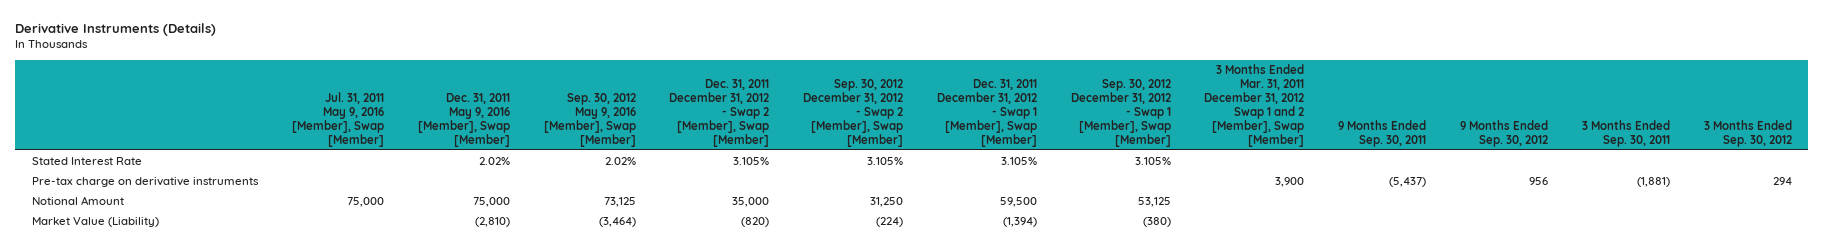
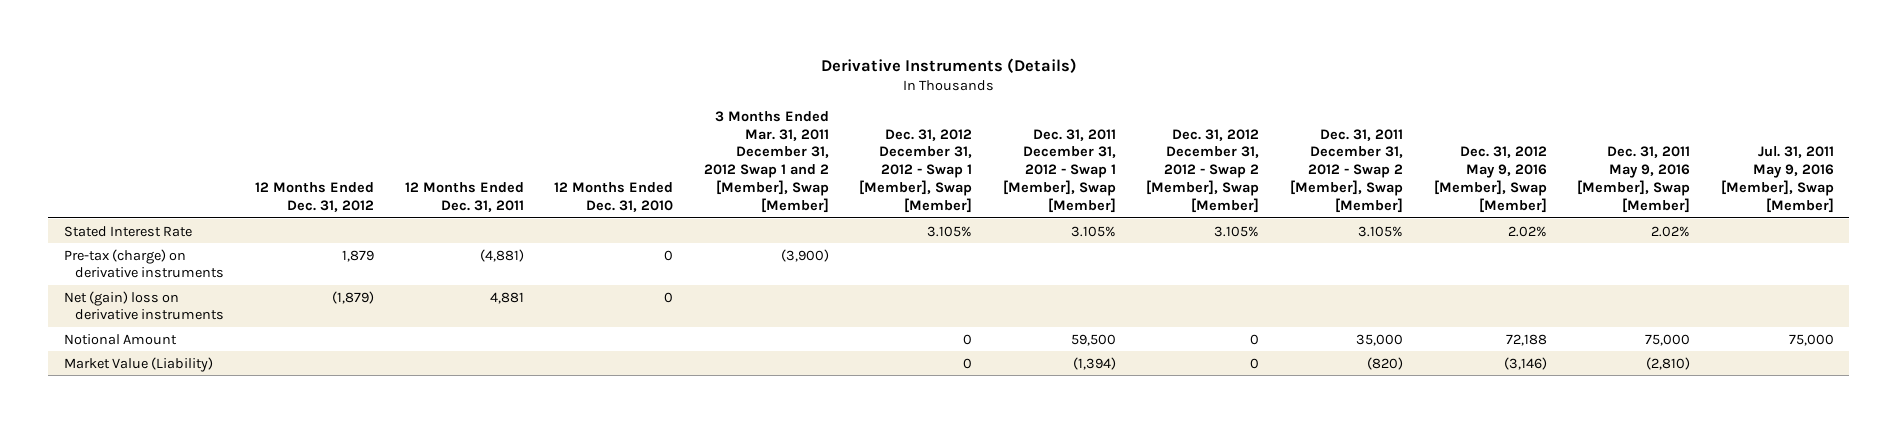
- | Jul. 31, 2011 May 9, 2016 [Member], Swap [Member] | Dec. 31, 2011 May 9, 2016 [Member], Swap [Member] | Sep. 30, 2012 May 9, 2016 [Member], Swap [Member] | Dec. 31, 2011 December 31, 2012 - Swap 2 [Member], Swap [Member] | Sep. 30, 2012 December 31, 2012 - Swap 2 [Member], Swap [Member] | Dec. 31, 2011 December 31, 2012 - Swap 1 [Member], Swap [Member] | Sep. 30, 2012 December 31, 2012 - Swap 1 [Member], Swap [Member] | 3 Months Ended Mar. 31, 2011 December 31, 2012 Swap 1 and 2 [Member], Swap [Member] | 9 Months Ended Sep. 30, 2011 | 9 Months Ended Sep. 30, 2012 | 3 Months Ended Sep. 30, 2011 | 3 Months Ended Sep. 30, 2012
+ | 12 Months Ended Dec. 31, 2012 | 12 Months Ended Dec. 31, 2011 | 12 Months Ended Dec. 31, 2010 | 3 Months Ended Mar. 31, 2011 December 31, 2012 Swap 1 and 2 [Member], Swap [Member] | Dec. 31, 2012 December 31, 2012 - Swap 1 [Member], Swap [Member] | Dec. 31, 2011 December 31, 2012 - Swap 1 [Member], Swap [Member] | Dec. 31, 2012 December 31, 2012 - Swap 2 [Member], Swap [Member] | Dec. 31, 2011 December 31, 2012 - Swap 2 [Member], Swap [Member] | Dec. 31, 2012 May 9, 2016 [Member], Swap [Member] | Dec. 31, 2011 May 9, 2016 [Member], Swap [Member] | Jul. 31, 2011 May 9, 2016 [Member], Swap [Member]
- Pre-tax charge on derivative instruments | | | | | | | | 3,900 | (5,437) | 956 | (1,881) | 294
+ Pre-tax (charge) on derivative instruments | 1,879 | (4,881) | 0 | (3,900) | | | | | | |
+ Net (gain) loss on derivative instruments | (1,879) | 4,881 | 0 | | | | | | | |

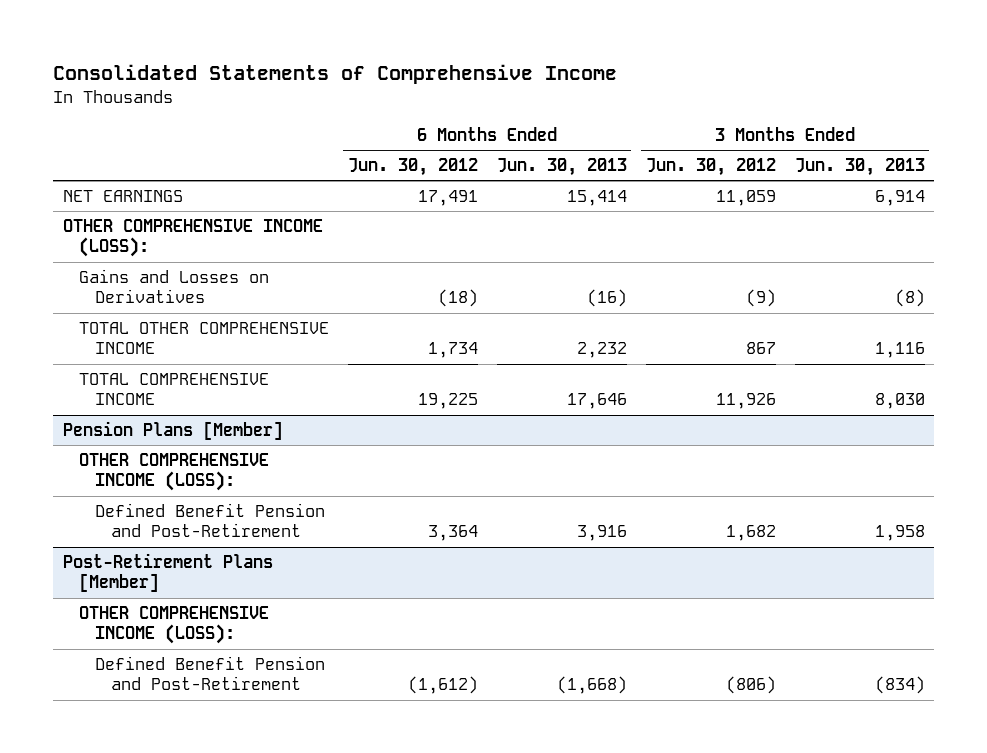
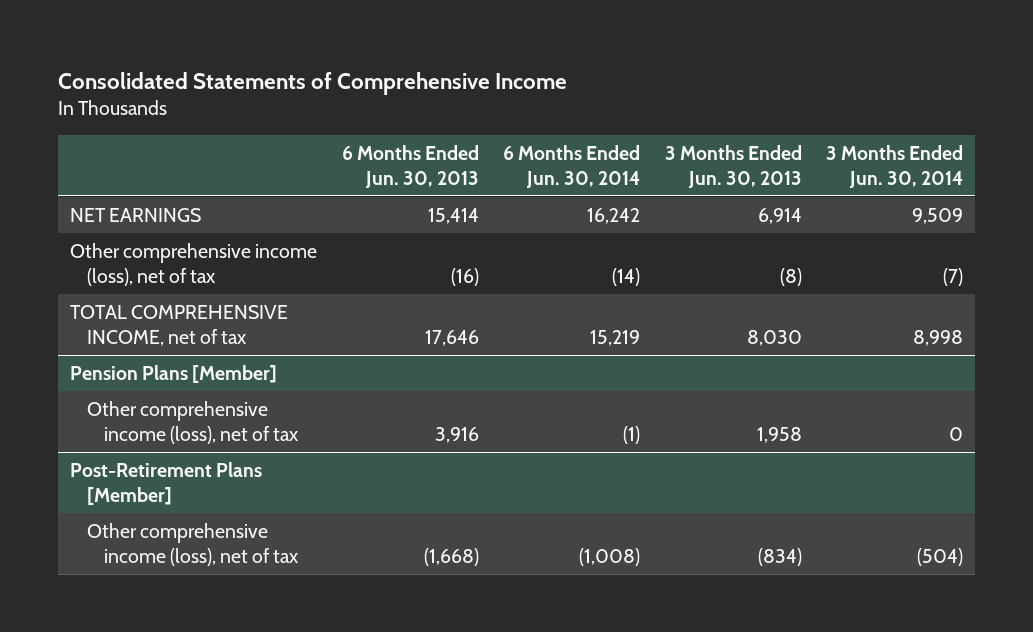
- | 6 Months Ended Jun. 30, 2012 | 6 Months Ended Jun. 30, 2013 | 3 Months Ended Jun. 30, 2012 | 3 Months Ended Jun. 30, 2013
+ | 6 Months Ended Jun. 30, 2013 | 6 Months Ended Jun. 30, 2014 | 3 Months Ended Jun. 30, 2013 | 3 Months Ended Jun. 30, 2014
- OTHER COMPREHENSIVE INCOME (LOSS):
- Gains and Losses on Derivatives | (18) | (16) | (9) | (8)
- TOTAL OTHER COMPREHENSIVE INCOME | 1,734 | 2,232 | 867 | 1,116
- TOTAL COMPREHENSIVE INCOME | 19,225 | 17,646 | 11,926 | 8,030
+ Other comprehensive income (loss), net of tax | (16) | (14) | (8) | (7)
+ TOTAL COMPREHENSIVE INCOME, net of tax | 17,646 | 15,219 | 8,030 | 8,998
@ Pension Plans [Member]
- OTHER COMPREHENSIVE INCOME (LOSS):
- Defined Benefit Pension and Post-Retirement | 3,364 | 3,916 | 1,682 | 1,958
+ Other comprehensive income (loss), net of tax | 3,916 | (1) | 1,958 | 0
@ Post-Retirement Plans [Member]
- OTHER COMPREHENSIVE INCOME (LOSS):
- Defined Benefit Pension and Post-Retirement | (1,612) | (1,668) | (806) | (834)
+ Other comprehensive income (loss), net of tax | (1,668) | (1,008) | (834) | (504)

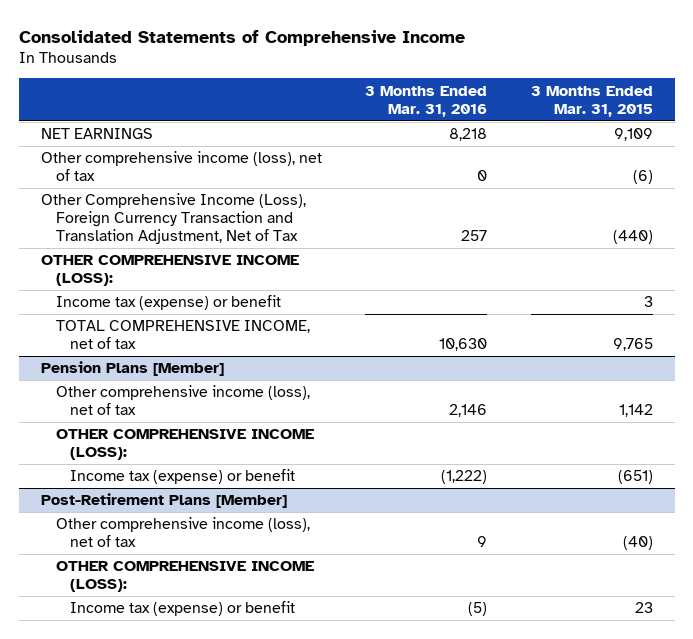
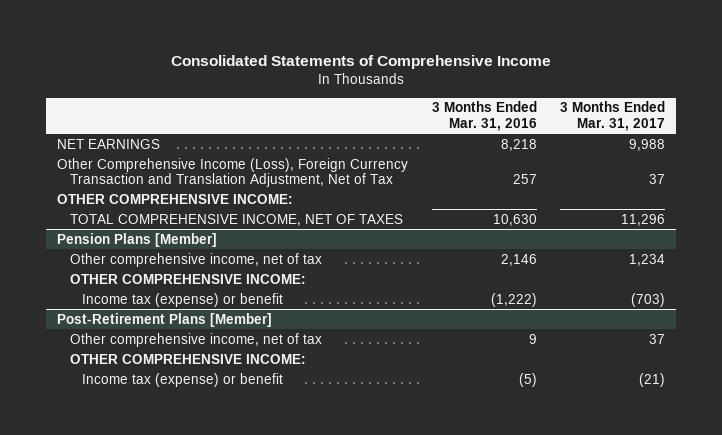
- | 3 Months Ended Mar. 31, 2016 | 3 Months Ended Mar. 31, 2015
+ | 3 Months Ended Mar. 31, 2016 | 3 Months Ended Mar. 31, 2017
- Other comprehensive income (loss), net of tax | 0 | (6)
- OTHER COMPREHENSIVE INCOME (LOSS):
- Income tax (expense) or benefit | | 3
- TOTAL COMPREHENSIVE INCOME, net of tax | 10,630 | 9,765
+ OTHER COMPREHENSIVE INCOME:
+ TOTAL COMPREHENSIVE INCOME, NET OF TAXES | 10,630 | 11,296
@ Pension Plans [Member]
- Other comprehensive income (loss), net of tax | 2,146 | 1,142
- OTHER COMPREHENSIVE INCOME (LOSS):
+ Other comprehensive income, net of tax | 2,146 | 1,234
+ OTHER COMPREHENSIVE INCOME:
@ Post-Retirement Plans [Member]
- Other comprehensive income (loss), net of tax | 9 | (40)
- OTHER COMPREHENSIVE INCOME (LOSS):
+ Other comprehensive income, net of tax | 9 | 37
+ OTHER COMPREHENSIVE INCOME:

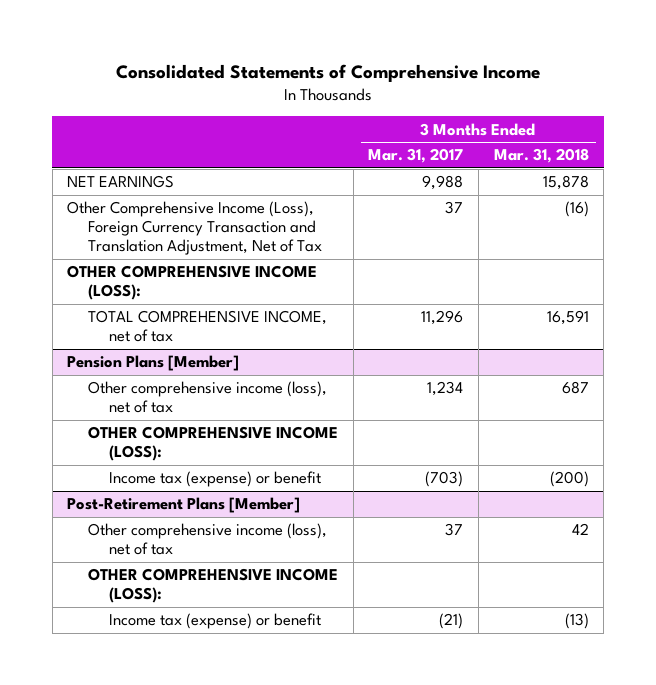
- | 3 Months Ended Mar. 31, 2016 | 3 Months Ended Mar. 31, 2017
+ | 3 Months Ended Mar. 31, 2017 | 3 Months Ended Mar. 31, 2018
- OTHER COMPREHENSIVE INCOME:
- TOTAL COMPREHENSIVE INCOME, NET OF TAXES | 10,630 | 11,296
+ OTHER COMPREHENSIVE INCOME (LOSS):
+ TOTAL COMPREHENSIVE INCOME, net of tax | 11,296 | 16,591
@ Pension Plans [Member]
- Other comprehensive income, net of tax | 2,146 | 1,234
- OTHER COMPREHENSIVE INCOME:
+ Other comprehensive income (loss), net of tax | 1,234 | 687
+ OTHER COMPREHENSIVE INCOME (LOSS):
@ Post-Retirement Plans [Member]
- Other comprehensive income, net of tax | 9 | 37
- OTHER COMPREHENSIVE INCOME:
+ Other comprehensive income (loss), net of tax | 37 | 42
+ OTHER COMPREHENSIVE INCOME (LOSS):

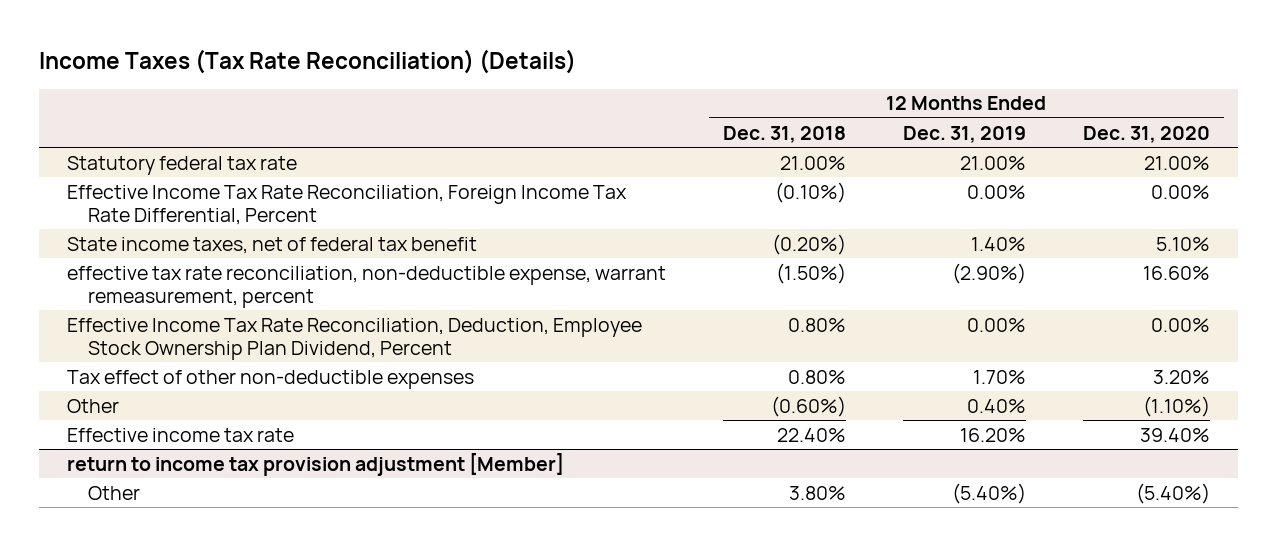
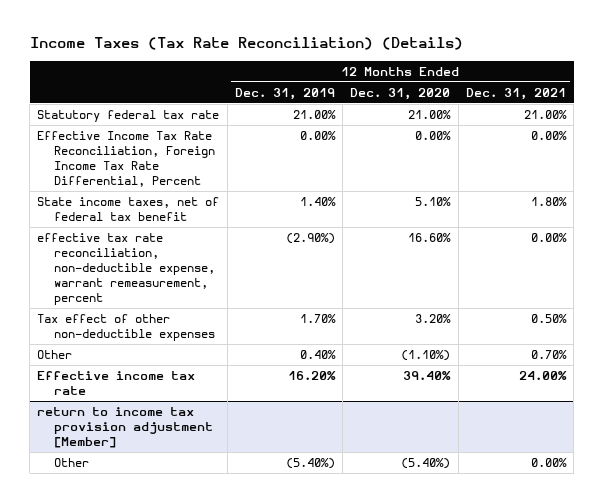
- | 12 Months Ended Dec. 31, 2018 | 12 Months Ended Dec. 31, 2019 | 12 Months Ended Dec. 31, 2020
+ | 12 Months Ended Dec. 31, 2019 | 12 Months Ended Dec. 31, 2020 | 12 Months Ended Dec. 31, 2021
- Effective Income Tax Rate Reconciliation, Deduction, Employee Stock Ownership Plan Dividend, Percent | 0.80% | 0.00% | 0.00%

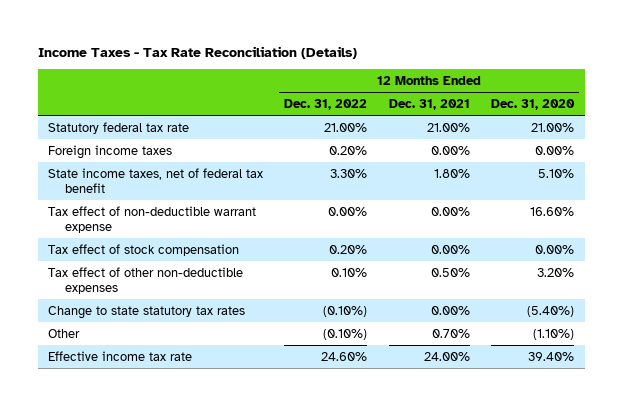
- Income Taxes (Tax Rate Reconciliation) (Details)
+ Income Taxes - Tax Rate Reconciliation (Details)
- | 12 Months Ended Dec. 31, 2019 | 12 Months Ended Dec. 31, 2020 | 12 Months Ended Dec. 31, 2021
+ | 12 Months Ended Dec. 31, 2022 | 12 Months Ended Dec. 31, 2021 | 12 Months Ended Dec. 31, 2020
- Effective Income Tax Rate Reconciliation, Foreign Income Tax Rate Differential, Percent | 0.00% | 0.00% | 0.00%
+ Foreign income taxes | 0.20% | 0.00% | 0.00%
- effective tax rate reconciliation, non-deductible expense, warrant remeasurement, percent | (2.90%) | 16.60% | 0.00%
+ Tax effect of non-deductible warrant expense | 0.00% | 0.00% | 16.60%
+ Tax effect of stock compensation | 0.20% | 0.00% | 0.00%
+ Change to state statutory tax rates | (0.10%) | 0.00% | (5.40%)
- return to income tax provision adjustment [Member]
- Other | (5.40%) | (5.40%) | 0.00%

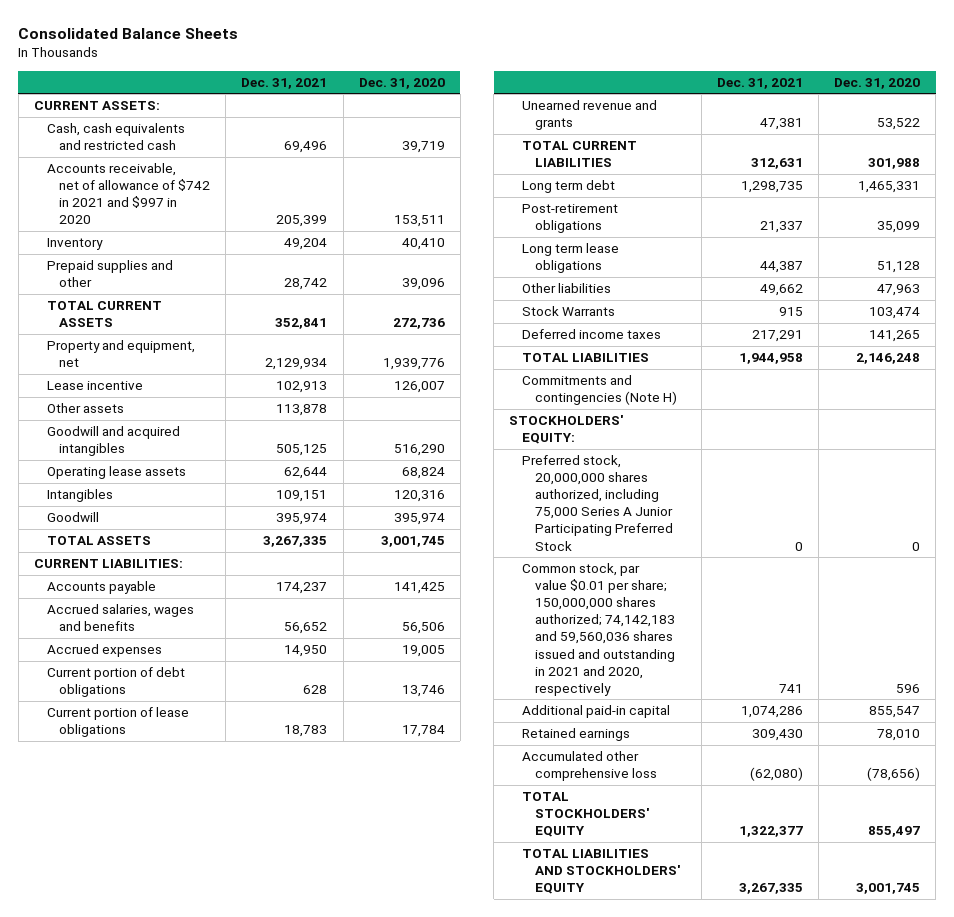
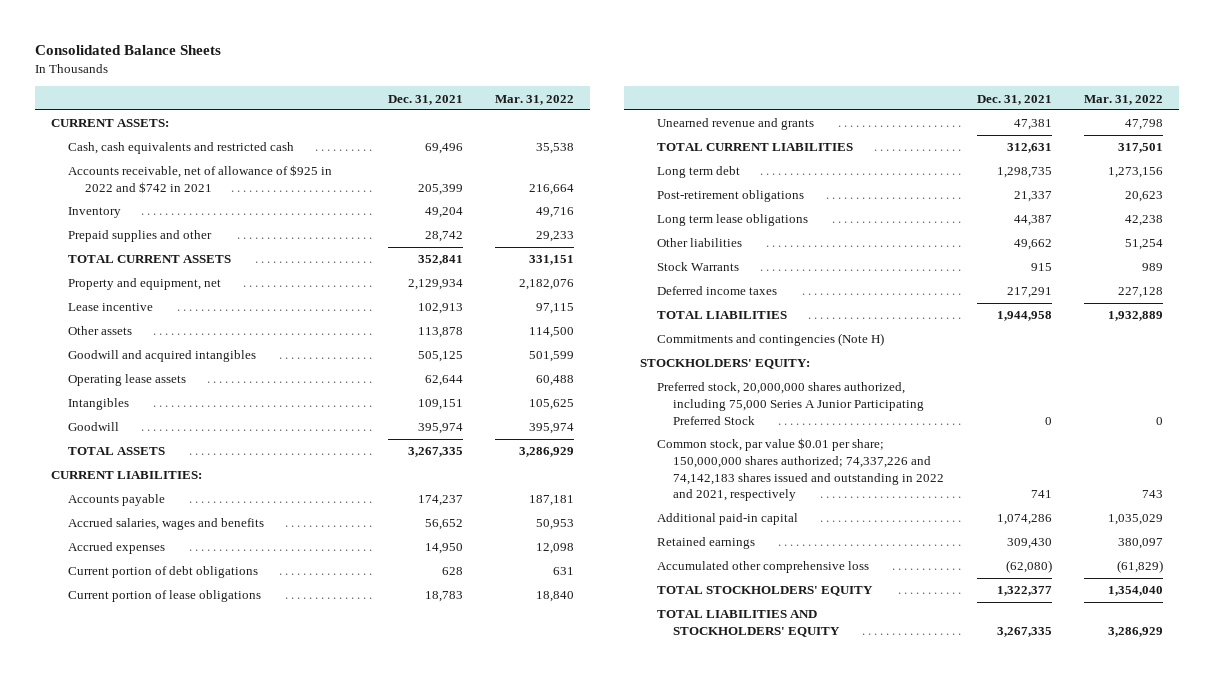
- | Dec. 31, 2021 | Dec. 31, 2020
+ | Dec. 31, 2021 | Mar. 31, 2022
- Accounts receivable, net of allowance of $742 in 2021 and $997 in 2020 | 205,399 | 153,511
+ Accounts receivable, net of allowance of $925 in 2022 and $742 in 2021 | 205,399 | 216,664
- Common stock, par value $0.01 per share; 150,000,000 shares authorized; 74,142,183 and 59,560,036 shares issued and outstanding in 2021 and 2020, respectively | 741 | 596
+ Common stock, par value $0.01 per share; 150,000,000 shares authorized; 74,337,226 and 74,142,183 shares issued and outstanding in 2022 and 2021, respectively | 741 | 743

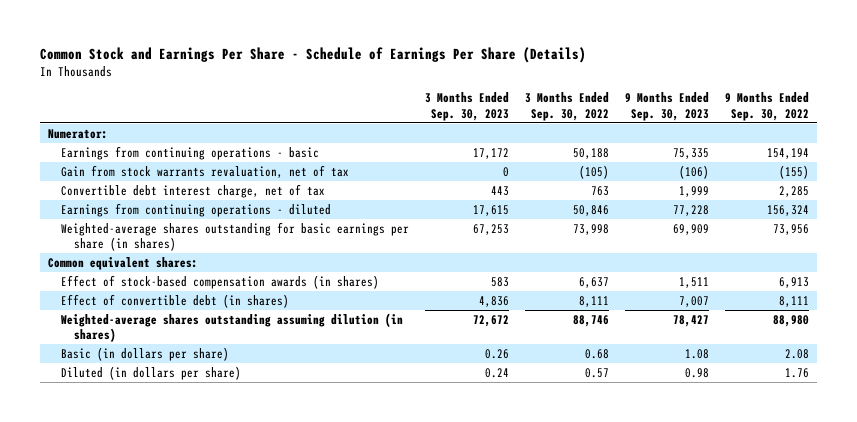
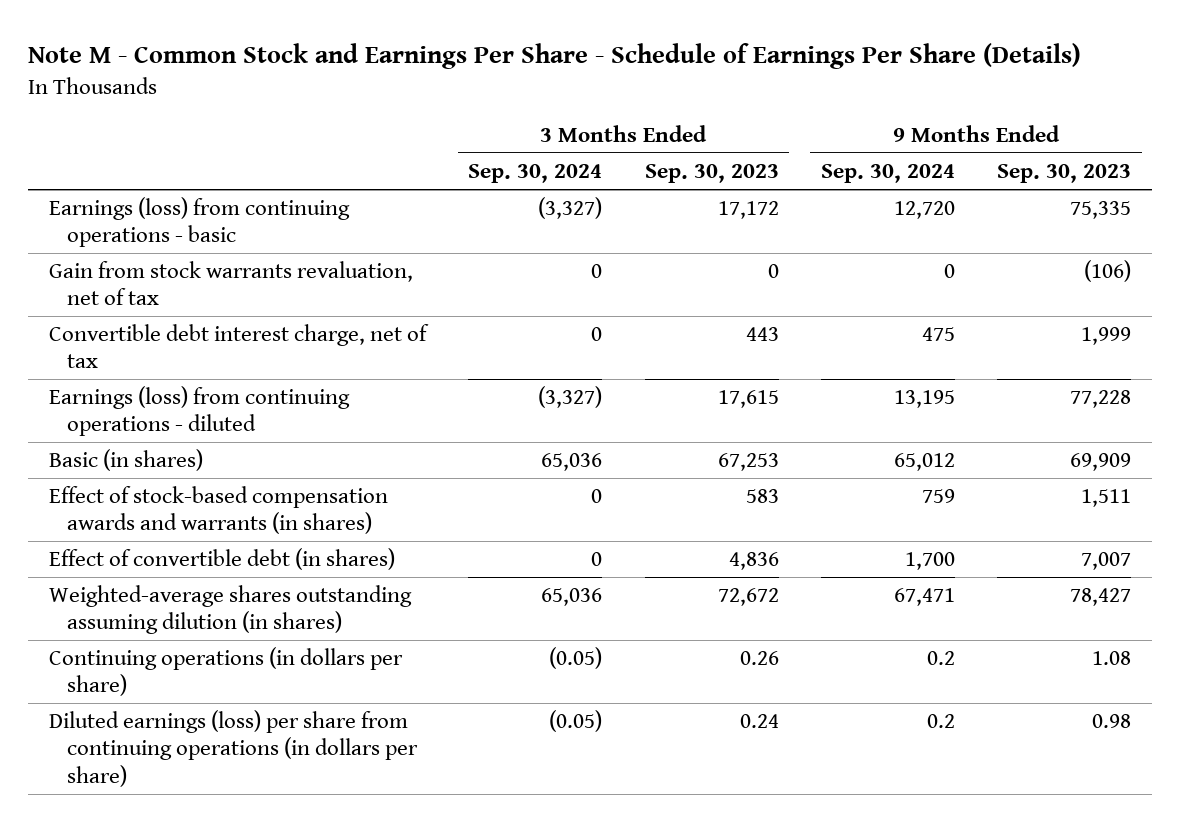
- Common Stock and Earnings Per Share - Schedule of Earnings Per Share (Details)
+ Note M - Common Stock and Earnings Per Share - Schedule of Earnings Per Share (Details)
- | 3 Months Ended Sep. 30, 2023 | 3 Months Ended Sep. 30, 2022 | 9 Months Ended Sep. 30, 2023 | 9 Months Ended Sep. 30, 2022
+ | 3 Months Ended Sep. 30, 2024 | 3 Months Ended Sep. 30, 2023 | 9 Months Ended Sep. 30, 2024 | 9 Months Ended Sep. 30, 2023
- Numerator:
- Earnings from continuing operations - basic | 17,172 | 50,188 | 75,335 | 154,194
+ Earnings (loss) from continuing operations - basic | (3,327) | 17,172 | 12,720 | 75,335
- Earnings from continuing operations - diluted | 17,615 | 50,846 | 77,228 | 156,324
- Weighted-average shares outstanding for basic earnings per share (in shares) | 67,253 | 73,998 | 69,909 | 73,956
- Common equivalent shares:
- Effect of stock-based compensation awards (in shares) | 583 | 6,637 | 1,511 | 6,913
+ Earnings (loss) from continuing operations - diluted | (3,327) | 17,615 | 13,195 | 77,228
+ Basic (in shares) | 65,036 | 67,253 | 65,012 | 69,909
+ Effect of stock-based compensation awards and warrants (in shares) | 0 | 583 | 759 | 1,511
- Basic (in dollars per share) | 0.26 | 0.68 | 1.08 | 2.08
- Diluted (in dollars per share) | 0.24 | 0.57 | 0.98 | 1.76
+ Continuing operations (in dollars per share) | (0.05) | 0.26 | 0.2 | 1.08
+ Diluted earnings (loss) per share from continuing operations (in dollars per share) | (0.05) | 0.24 | 0.2 | 0.98

